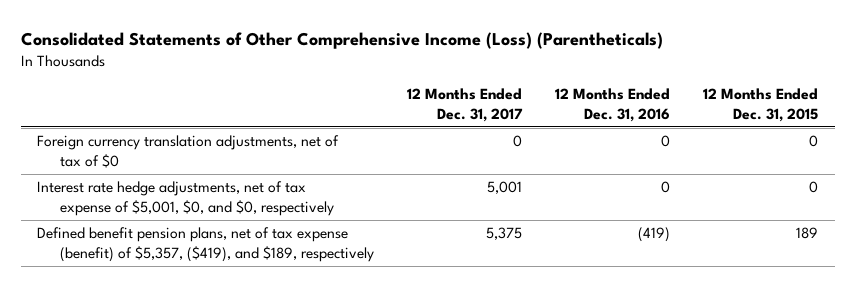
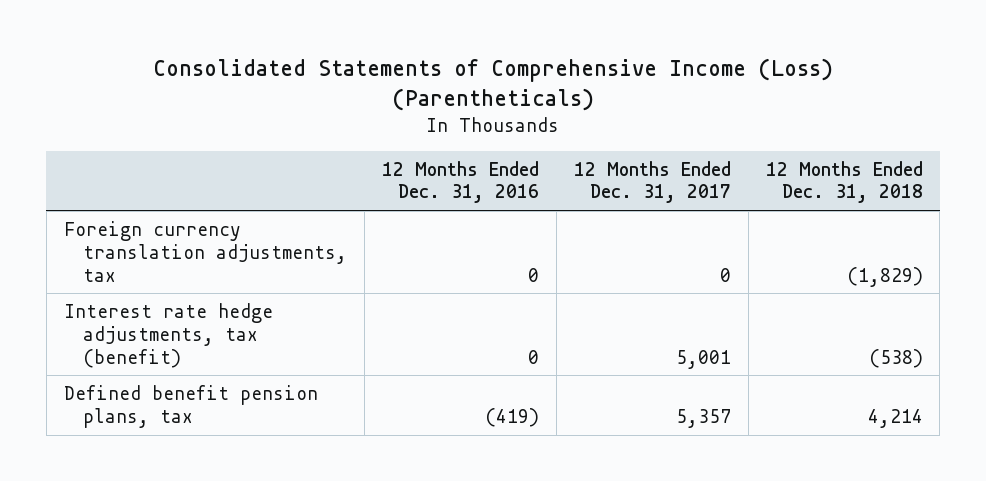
- Consolidated Statements of Other Comprehensive Income (Loss) (Parentheticals)
+ Consolidated Statements of Comprehensive Income (Loss) (Parentheticals)
- | 12 Months Ended Dec. 31, 2017 | 12 Months Ended Dec. 31, 2016 | 12 Months Ended Dec. 31, 2015
+ | 12 Months Ended Dec. 31, 2016 | 12 Months Ended Dec. 31, 2017 | 12 Months Ended Dec. 31, 2018
- Foreign currency translation adjustments, net of tax of $0 | 0 | 0 | 0
- Interest rate hedge adjustments, net of tax expense of $5,001, $0, and $0, respectively | 5,001 | 0 | 0
- Defined benefit pension plans, net of tax expense (benefit) of $5,357, ($419), and $189, respectively | 5,375 | (419) | 189
+ Foreign currency translation adjustments, tax | 0 | 0 | (1,829)
+ Interest rate hedge adjustments, tax (benefit) | 0 | 5,001 | (538)
+ Defined benefit pension plans, tax | (419) | 5,357 | 4,214

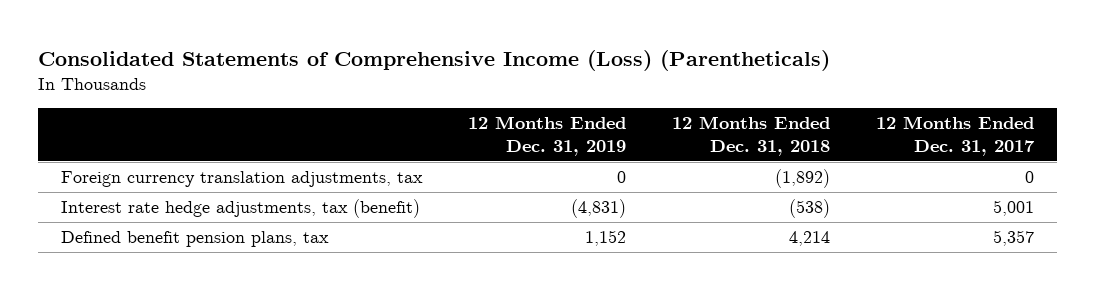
- | 12 Months Ended Dec. 31, 2016 | 12 Months Ended Dec. 31, 2017 | 12 Months Ended Dec. 31, 2018
+ | 12 Months Ended Dec. 31, 2019 | 12 Months Ended Dec. 31, 2018 | 12 Months Ended Dec. 31, 2017
- Foreign currency translation adjustments, tax | 0 | 0 | (1,829)
+ Foreign currency translation adjustments, tax | 0 | (1,892) | 0

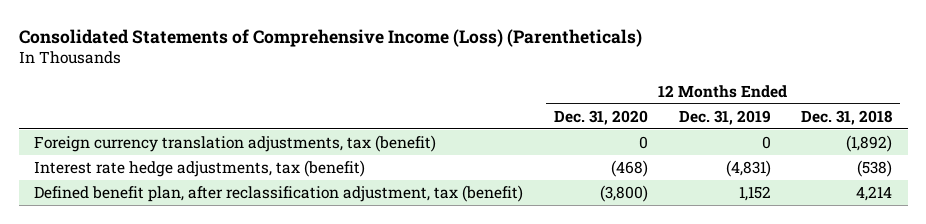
- | 12 Months Ended Dec. 31, 2019 | 12 Months Ended Dec. 31, 2018 | 12 Months Ended Dec. 31, 2017
+ | 12 Months Ended Dec. 31, 2020 | 12 Months Ended Dec. 31, 2019 | 12 Months Ended Dec. 31, 2018
- Foreign currency translation adjustments, tax | 0 | (1,892) | 0
+ Foreign currency translation adjustments, tax (benefit) | 0 | 0 | (1,892)
- Defined benefit pension plans, tax | 1,152 | 4,214 | 5,357
+ Defined benefit plan, after reclassification adjustment, tax (benefit) | (3,800) | 1,152 | 4,214

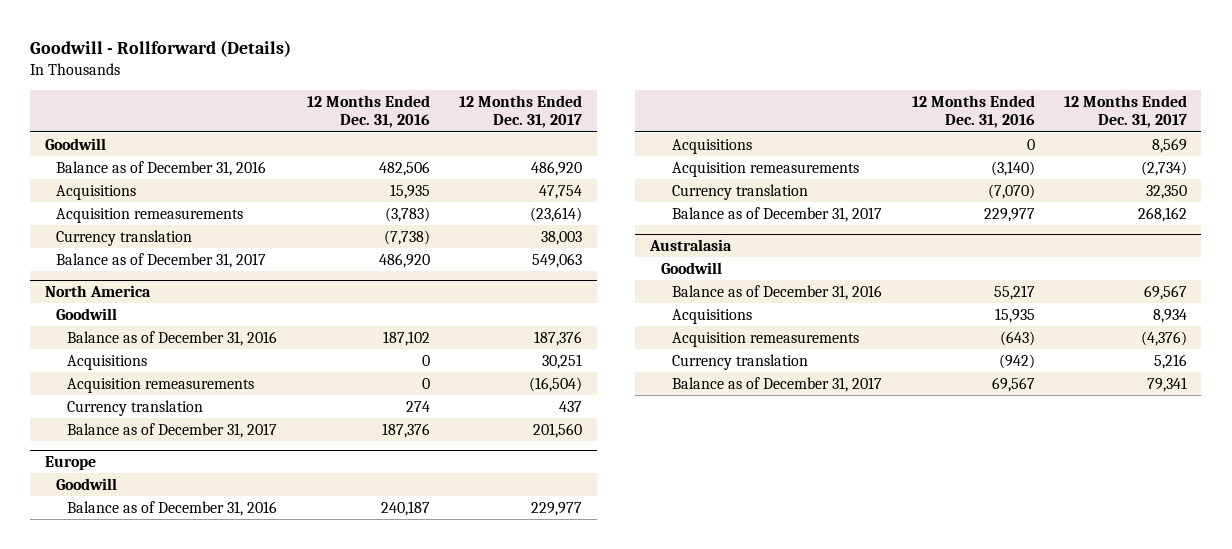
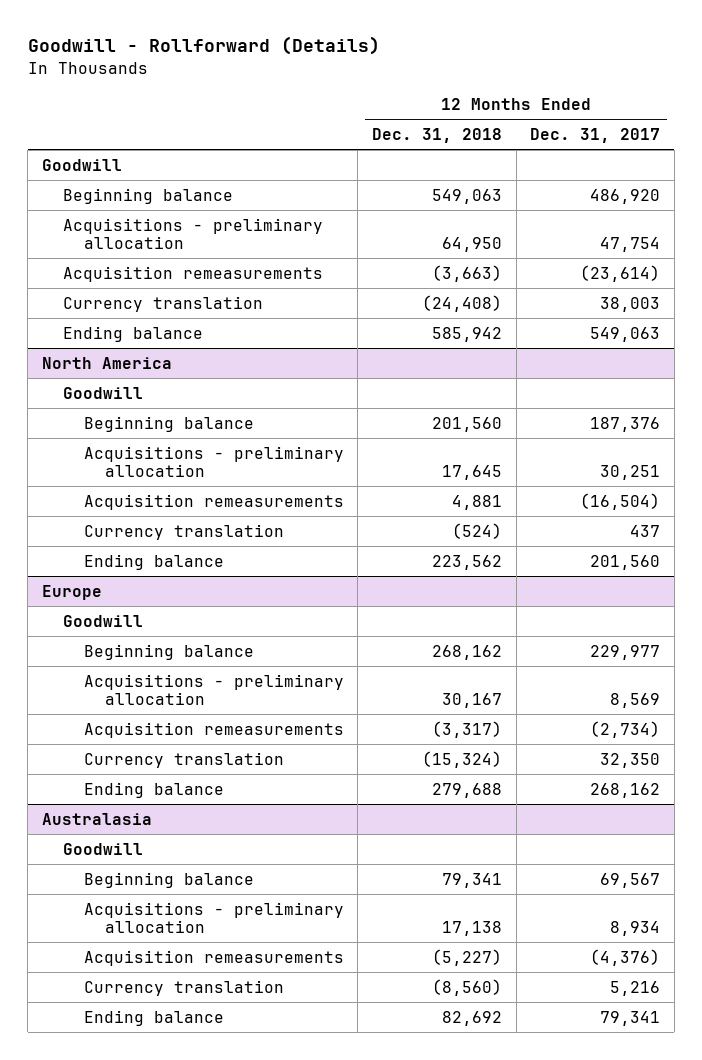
- | 12 Months Ended Dec. 31, 2016 | 12 Months Ended Dec. 31, 2017
+ | 12 Months Ended Dec. 31, 2018 | 12 Months Ended Dec. 31, 2017
- Balance as of December 31, 2016 | 482,506 | 486,920
- Acquisitions | 15,935 | 47,754
+ Beginning balance | 549,063 | 486,920
+ Acquisitions - preliminary allocation | 64,950 | 47,754
- Balance as of December 31, 2017 | 486,920 | 549,063
+ Ending balance | 585,942 | 549,063
@ North America
- Balance as of December 31, 2016 | 187,102 | 187,376
- Acquisitions | 0 | 30,251
+ Beginning balance | 201,560 | 187,376
+ Acquisitions - preliminary allocation | 17,645 | 30,251
- Balance as of December 31, 2017 | 187,376 | 201,560
+ Ending balance | 223,562 | 201,560
@ Europe
- Balance as of December 31, 2016 | 240,187 | 229,977
- Acquisitions | 0 | 8,569
+ Beginning balance | 268,162 | 229,977
+ Acquisitions - preliminary allocation | 30,167 | 8,569
- Balance as of December 31, 2017 | 229,977 | 268,162
+ Ending balance | 279,688 | 268,162
@ Australasia
- Balance as of December 31, 2016 | 55,217 | 69,567
- Acquisitions | 15,935 | 8,934
+ Beginning balance | 79,341 | 69,567
+ Acquisitions - preliminary allocation | 17,138 | 8,934
- Balance as of December 31, 2017 | 69,567 | 79,341
+ Ending balance | 82,692 | 79,341

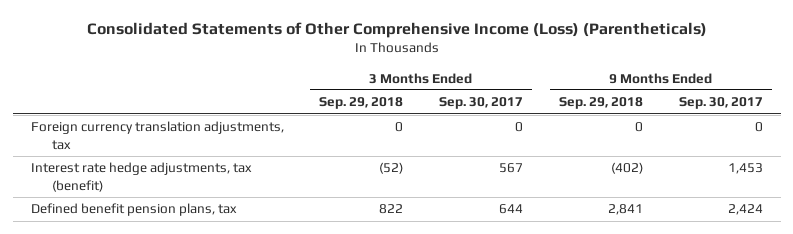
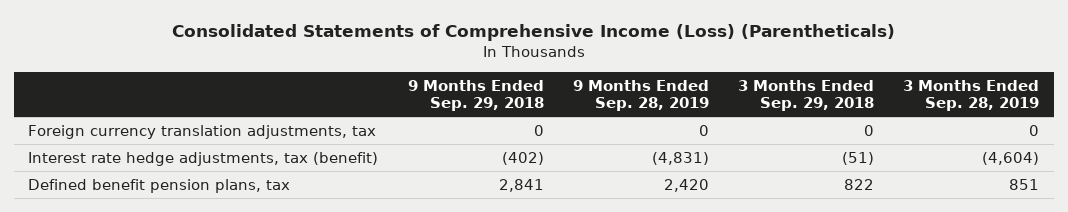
- Consolidated Statements of Other Comprehensive Income (Loss) (Parentheticals)
+ Consolidated Statements of Comprehensive Income (Loss) (Parentheticals)
- | 3 Months Ended Sep. 29, 2018 | 3 Months Ended Sep. 30, 2017 | 9 Months Ended Sep. 29, 2018 | 9 Months Ended Sep. 30, 2017
+ | 9 Months Ended Sep. 29, 2018 | 9 Months Ended Sep. 28, 2019 | 3 Months Ended Sep. 29, 2018 | 3 Months Ended Sep. 28, 2019
- Interest rate hedge adjustments, tax (benefit) | (52) | 567 | (402) | 1,453
+ Interest rate hedge adjustments, tax (benefit) | (402) | (4,831) | (51) | (4,604)

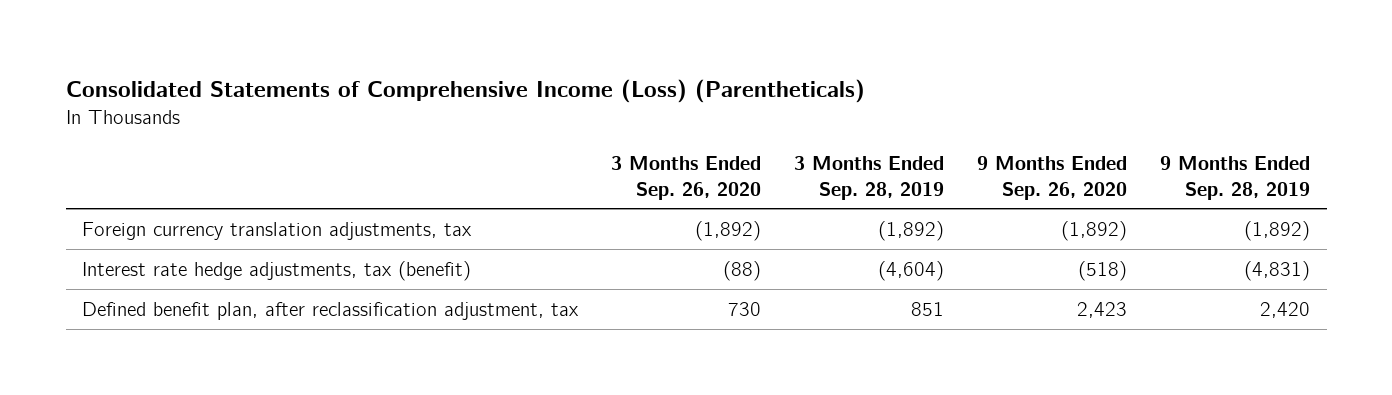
- | 9 Months Ended Sep. 29, 2018 | 9 Months Ended Sep. 28, 2019 | 3 Months Ended Sep. 29, 2018 | 3 Months Ended Sep. 28, 2019
+ | 3 Months Ended Sep. 26, 2020 | 3 Months Ended Sep. 28, 2019 | 9 Months Ended Sep. 26, 2020 | 9 Months Ended Sep. 28, 2019
- Foreign currency translation adjustments, tax | 0 | 0 | 0 | 0
+ Foreign currency translation adjustments, tax | (1,892) | (1,892) | (1,892) | (1,892)
- Defined benefit pension plans, tax | 2,841 | 2,420 | 822 | 851
+ Defined benefit plan, after reclassification adjustment, tax | 730 | 851 | 2,423 | 2,420

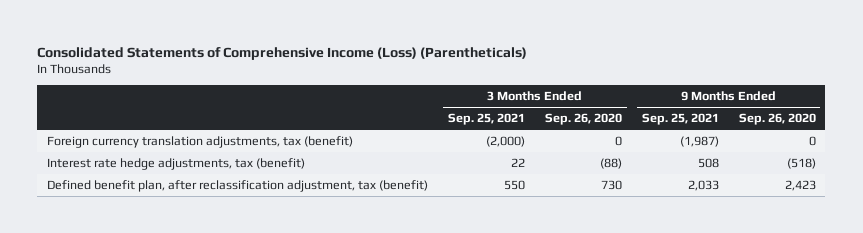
- | 3 Months Ended Sep. 26, 2020 | 3 Months Ended Sep. 28, 2019 | 9 Months Ended Sep. 26, 2020 | 9 Months Ended Sep. 28, 2019
+ | 3 Months Ended Sep. 25, 2021 | 3 Months Ended Sep. 26, 2020 | 9 Months Ended Sep. 25, 2021 | 9 Months Ended Sep. 26, 2020
- Foreign currency translation adjustments, tax | (1,892) | (1,892) | (1,892) | (1,892)
+ Foreign currency translation adjustments, tax (benefit) | (2,000) | 0 | (1,987) | 0
- Defined benefit plan, after reclassification adjustment, tax | 730 | 851 | 2,423 | 2,420
+ Defined benefit plan, after reclassification adjustment, tax (benefit) | 550 | 730 | 2,033 | 2,423

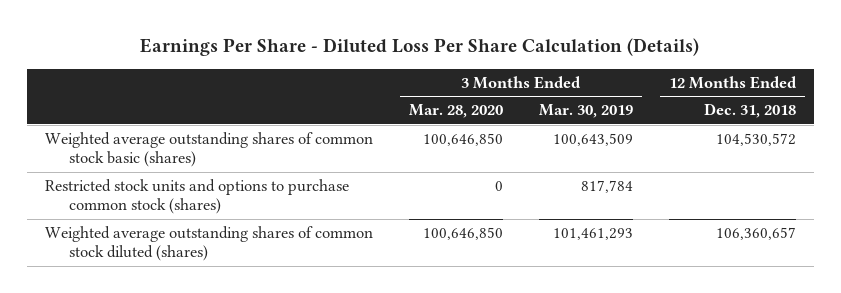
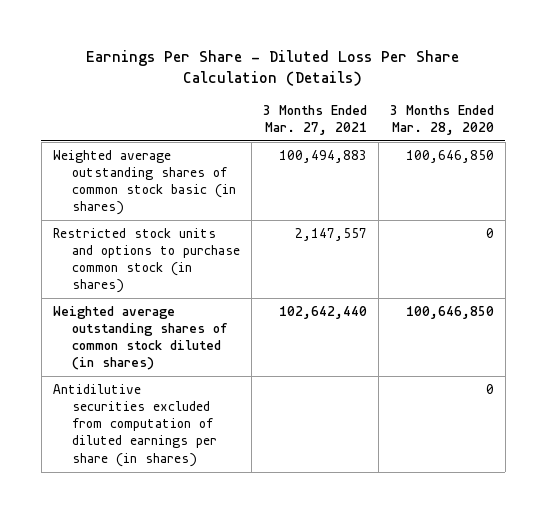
- | 3 Months Ended Mar. 28, 2020 | 3 Months Ended Mar. 30, 2019 | 12 Months Ended Dec. 31, 2018
+ | 3 Months Ended Mar. 27, 2021 | 3 Months Ended Mar. 28, 2020
- Weighted average outstanding shares of common stock basic (shares) | 100,646,850 | 100,643,509 | 104,530,572
- Restricted stock units and options to purchase common stock (shares) | 0 | 817,784 |
- Weighted average outstanding shares of common stock diluted (shares) | 100,646,850 | 101,461,293 | 106,360,657
+ Weighted average outstanding shares of common stock basic (in shares) | 100,494,883 | 100,646,850
+ Restricted stock units and options to purchase common stock (in shares) | 2,147,557 | 0
+ Weighted average outstanding shares of common stock diluted (in shares) | 102,642,440 | 100,646,850
+ Antidilutive securities excluded from computation of diluted earnings per share (in shares) | | 0

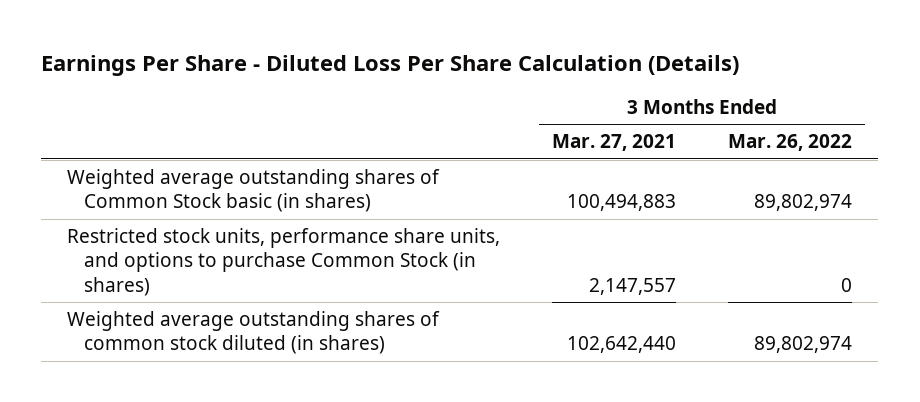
- | 3 Months Ended Mar. 27, 2021 | 3 Months Ended Mar. 28, 2020
+ | 3 Months Ended Mar. 27, 2021 | 3 Months Ended Mar. 26, 2022
- Weighted average outstanding shares of common stock basic (in shares) | 100,494,883 | 100,646,850
- Restricted stock units and options to purchase common stock (in shares) | 2,147,557 | 0
+ Weighted average outstanding shares of Common Stock basic (in shares) | 100,494,883 | 89,802,974
+ Restricted stock units, performance share units, and options to purchase Common Stock (in shares) | 2,147,557 | 0
- Antidilutive securities excluded from computation of diluted earnings per share (in shares) | | 0

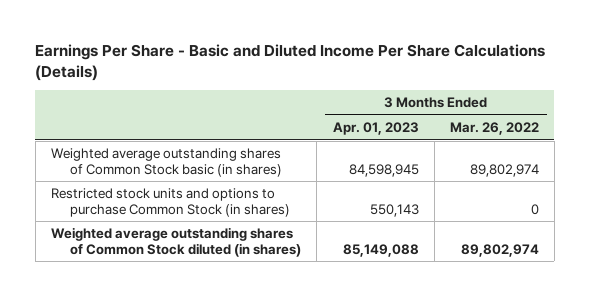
- Earnings Per Share - Diluted Loss Per Share Calculation (Details)
+ Earnings Per Share - Basic and Diluted Income Per Share Calculations (Details)
- | 3 Months Ended Mar. 27, 2021 | 3 Months Ended Mar. 26, 2022
+ | 3 Months Ended Apr. 01, 2023 | 3 Months Ended Mar. 26, 2022
- Restricted stock units, performance share units, and options to purchase Common Stock (in shares) | 2,147,557 | 0
- Weighted average outstanding shares of common stock diluted (in shares) | 102,642,440 | 89,802,974
+ Restricted stock units and options to purchase Common Stock (in shares) | 550,143 | 0
+ Weighted average outstanding shares of Common Stock diluted (in shares) | 85,149,088 | 89,802,974

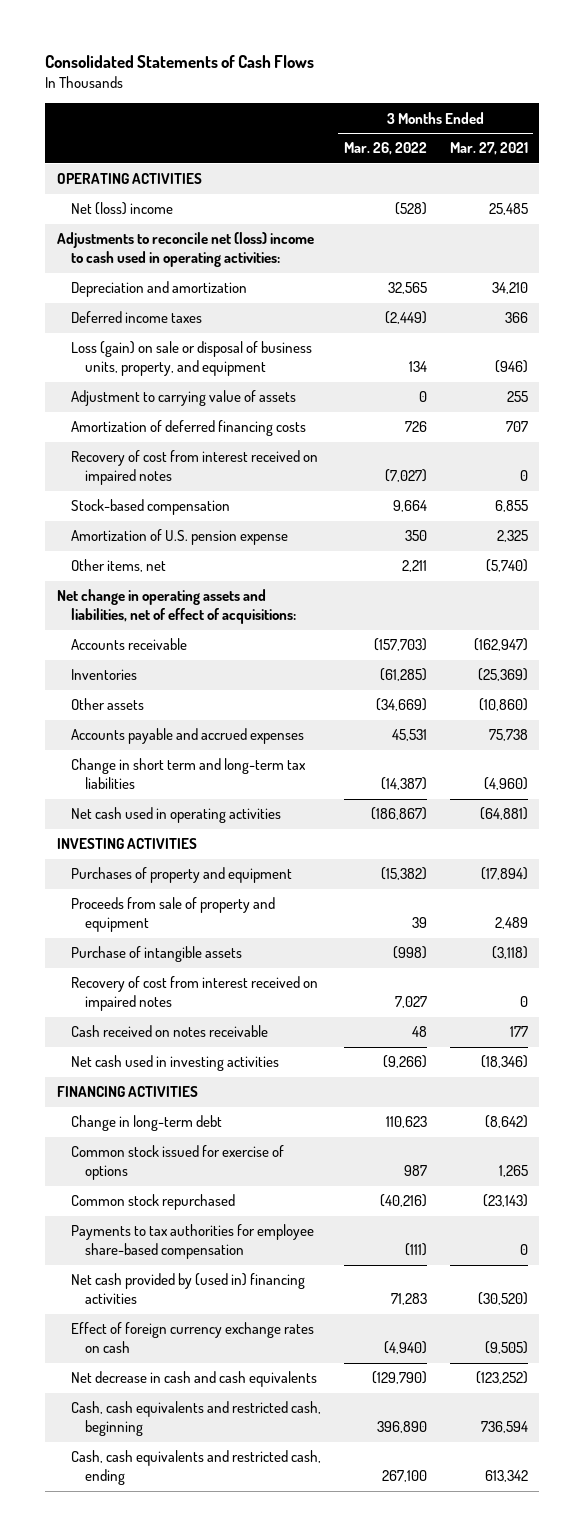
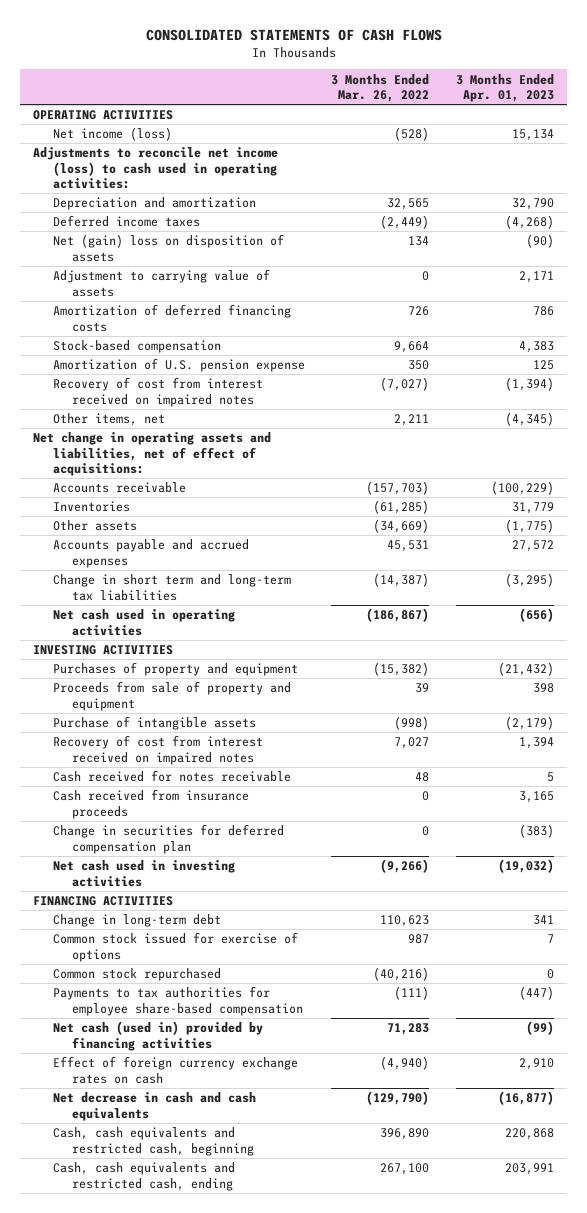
- Consolidated Statements of Cash Flows
+ CONSOLIDATED STATEMENTS OF CASH FLOWS
- | 3 Months Ended Mar. 26, 2022 | 3 Months Ended Mar. 27, 2021
+ | 3 Months Ended Mar. 26, 2022 | 3 Months Ended Apr. 01, 2023
- Net (loss) income | (528) | 25,485
- Adjustments to reconcile net (loss) income to cash used in operating activities:
+ Net income (loss) | (528) | 15,134
+ Adjustments to reconcile net income (loss) to cash used in operating activities:
- Loss (gain) on sale or disposal of business units, property, and equipment | 134 | (946)
+ Net (gain) loss on disposition of assets | 134 | (90)
moved down: Recovery of cost from interest received on impaired notes | (7,027) | (1,394)
- Cash received on notes receivable | 48 | 177
+ Cash received for notes receivable | 48 | 5
+ Cash received from insurance proceeds | 0 | 3,165
+ Change in securities for deferred compensation plan | 0 | (383)
- Net cash provided by (used in) financing activities | 71,283 | (30,520)
+ Net cash (used in) provided by financing activities | 71,283 | (99)

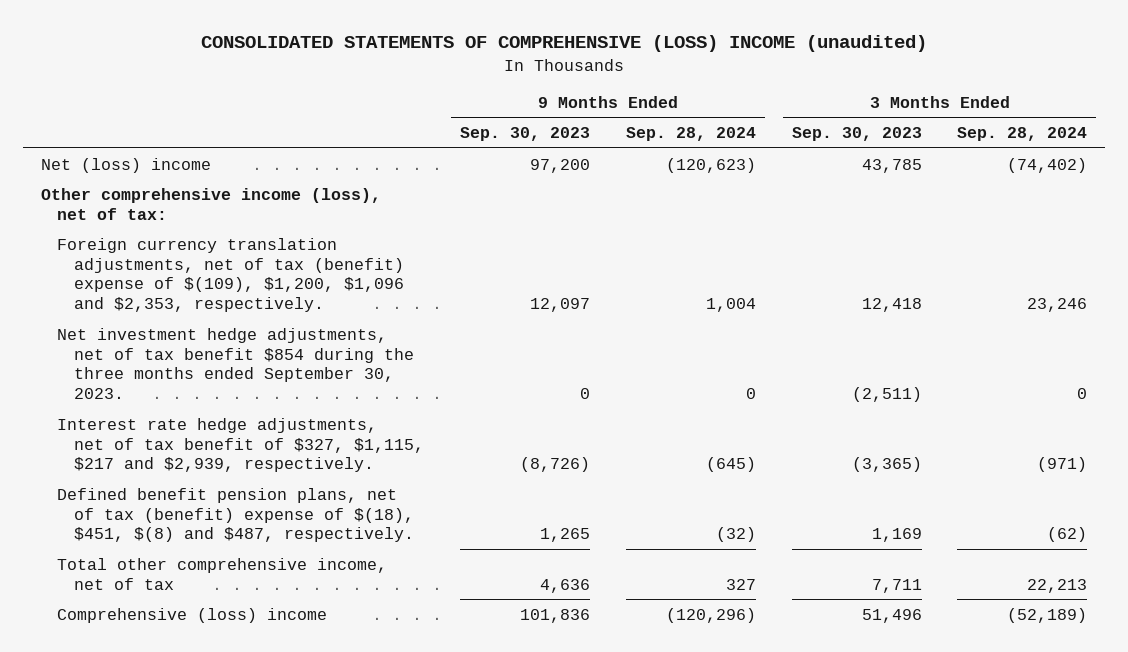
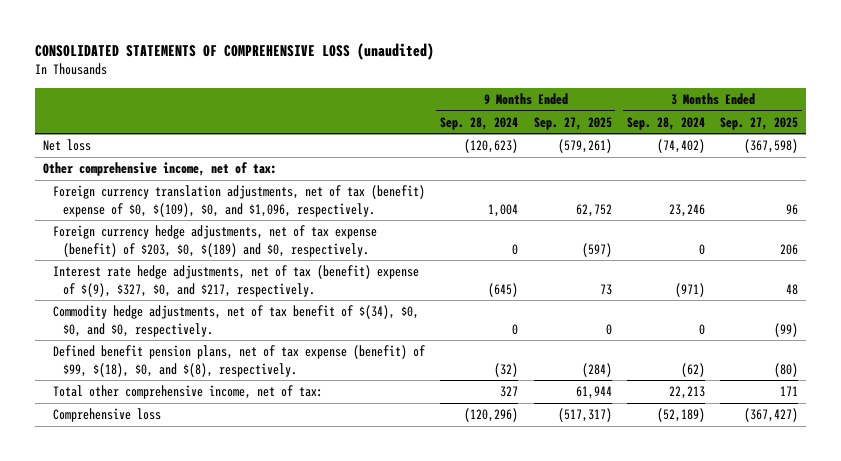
- CONSOLIDATED STATEMENTS OF COMPREHENSIVE (LOSS) INCOME (unaudited)
+ CONSOLIDATED STATEMENTS OF COMPREHENSIVE LOSS (unaudited)
- | 9 Months Ended Sep. 30, 2023 | 9 Months Ended Sep. 28, 2024 | 3 Months Ended Sep. 30, 2023 | 3 Months Ended Sep. 28, 2024
+ | 9 Months Ended Sep. 28, 2024 | 9 Months Ended Sep. 27, 2025 | 3 Months Ended Sep. 28, 2024 | 3 Months Ended Sep. 27, 2025
- Net (loss) income | 97,200 | (120,623) | 43,785 | (74,402)
- Other comprehensive income (loss), net of tax:
- Foreign currency translation adjustments, net of tax (benefit) expense of $(109), $1,200, $1,096 and $2,353, respectively. | 12,097 | 1,004 | 12,418 | 23,246
- Net investment hedge adjustments, net of tax benefit $854 during the three months ended September 30, 2023. | 0 | 0 | (2,511) | 0
- Interest rate hedge adjustments, net of tax benefit of $327, $1,115, $217 and $2,939, respectively. | (8,726) | (645) | (3,365) | (971)
- Defined benefit pension plans, net of tax (benefit) expense of $(18), $451, $(8) and $487, respectively. | 1,265 | (32) | 1,169 | (62)
- Total other comprehensive income, net of tax | 4,636 | 327 | 7,711 | 22,213
- Comprehensive (loss) income | 101,836 | (120,296) | 51,496 | (52,189)
+ Net loss | (120,623) | (579,261) | (74,402) | (367,598)
+ Other comprehensive income, net of tax:
+ Foreign currency translation adjustments, net of tax (benefit) expense of $0, $(109), $0, and $1,096, respectively. | 1,004 | 62,752 | 23,246 | 96
+ Foreign currency hedge adjustments, net of tax expense (benefit) of $203, $0, $(189) and $0, respectively. | 0 | (597) | 0 | 206
+ Interest rate hedge adjustments, net of tax (benefit) expense of $(9), $327, $0, and $217, respectively. | (645) | 73 | (971) | 48
+ Commodity hedge adjustments, net of tax benefit of $(34), $0, $0, and $0, respectively. | 0 | 0 | 0 | (99)
+ Defined benefit pension plans, net of tax expense (benefit) of $99, $(18), $0, and $(8), respectively. | (32) | (284) | (62) | (80)
+ Total other comprehensive income, net of tax: | 327 | 61,944 | 22,213 | 171
+ Comprehensive loss | (120,296) | (517,317) | (52,189) | (367,427)

